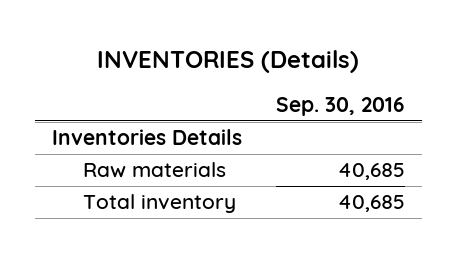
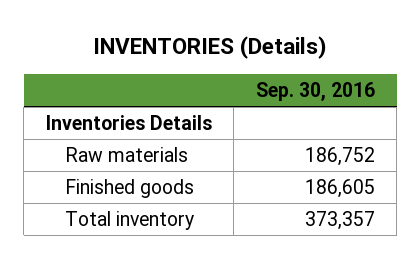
- Raw materials | 40,685
- Total inventory | 40,685
+ Raw materials | 186,752
+ Finished goods | 186,605
+ Total inventory | 373,357

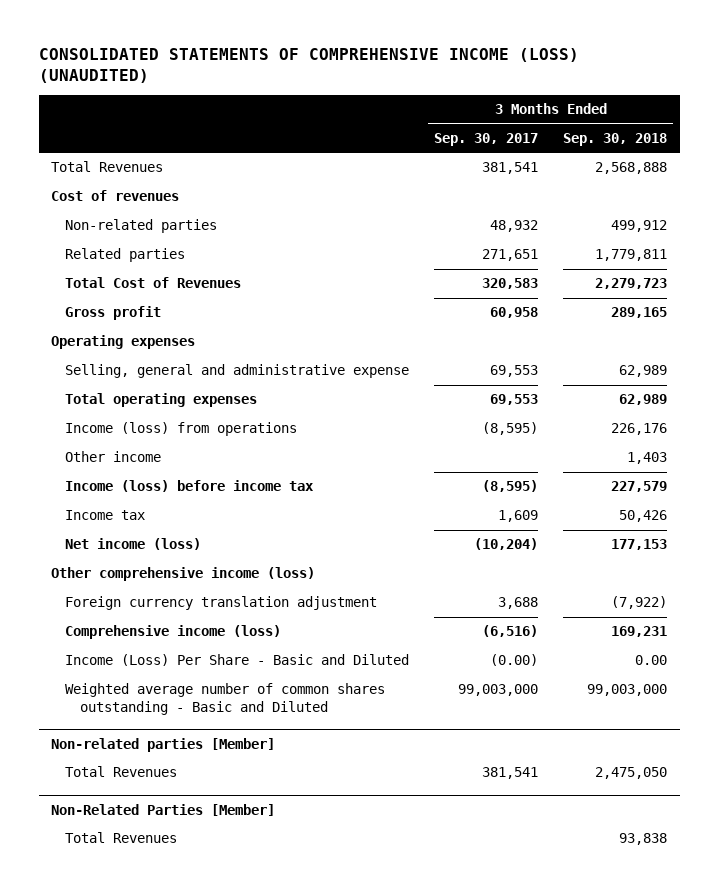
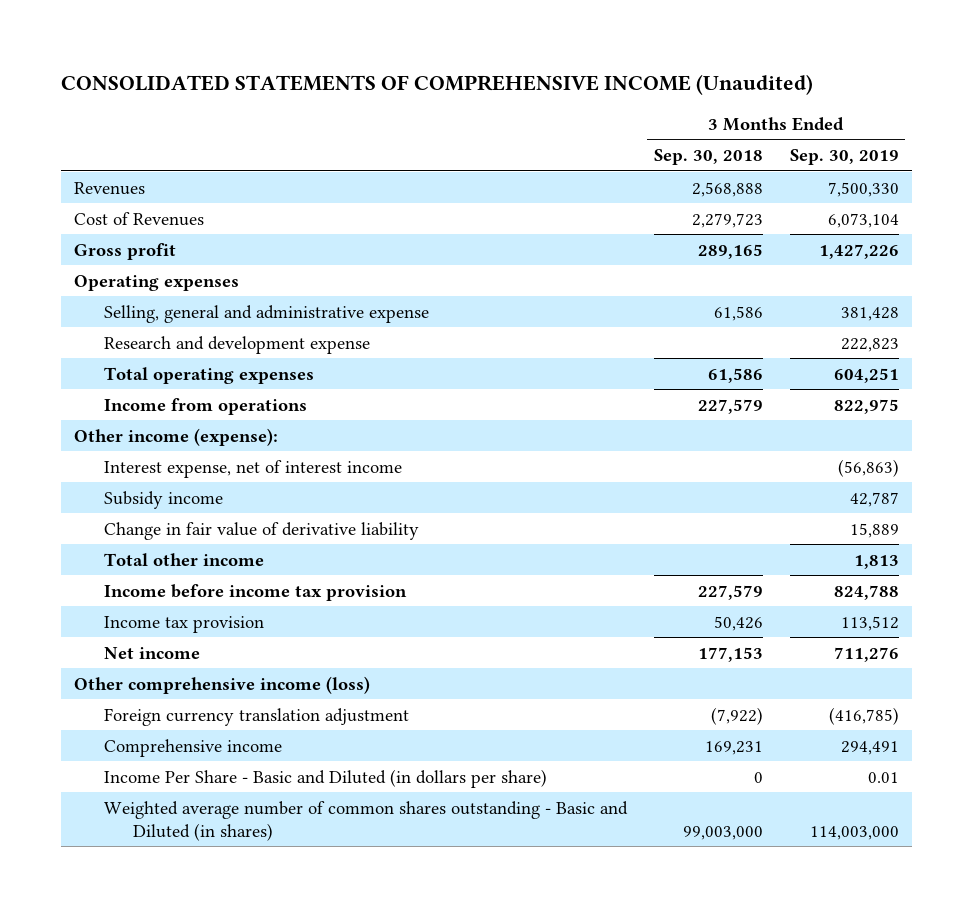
- CONSOLIDATED STATEMENTS OF COMPREHENSIVE INCOME (LOSS) (UNAUDITED)
+ CONSOLIDATED STATEMENTS OF COMPREHENSIVE INCOME (Unaudited)
- | 3 Months Ended Sep. 30, 2017 | 3 Months Ended Sep. 30, 2018
+ | 3 Months Ended Sep. 30, 2018 | 3 Months Ended Sep. 30, 2019
- Total Revenues | 381,541 | 2,568,888
- Cost of revenues
- Non-related parties | 48,932 | 499,912
- Related parties | 271,651 | 1,779,811
- Total Cost of Revenues | 320,583 | 2,279,723
+ Revenues | 2,568,888 | 7,500,330
+ Cost of Revenues | 2,279,723 | 6,073,104
- Selling, general and administrative expense | 69,553 | 62,989
- Total operating expenses | 69,553 | 62,989
- Income (loss) from operations | (8,595) | 226,176
- Other income | | 1,403
- Income (loss) before income tax | (8,595) | 227,579
- Income tax | 1,609 | 50,426
- Net income (loss) | (10,204) | 177,153
+ Selling, general and administrative expense | 61,586 | 381,428
+ Research and development expense | | 222,823
+ Total operating expenses | 61,586 | 604,251
+ Income from operations | 227,579 | 822,975
+ Other income (expense):
+ Interest expense, net of interest income | | (56,863)
+ Subsidy income | | 42,787
+ Change in fair value of derivative liability | | 15,889
+ Total other income | | 1,813
+ Income before income tax provision | 227,579 | 824,788
+ Income tax provision | 50,426 | 113,512
+ Net income | 177,153 | 711,276
- Comprehensive income (loss) | (6,516) | 169,231
- Income (Loss) Per Share - Basic and Diluted | (0.00) | 0.00
- Weighted average number of common shares outstanding - Basic and Diluted | 99,003,000 | 99,003,000
- Non-related parties [Member]
- Total Revenues | 381,541 | 2,475,050
- Non-Related Parties [Member]
- Total Revenues | | 93,838
+ Comprehensive income | 169,231 | 294,491
+ Income Per Share - Basic and Diluted (in dollars per share) | 0 | 0.01
+ Weighted average number of common shares outstanding - Basic and Diluted (in shares) | 99,003,000 | 114,003,000

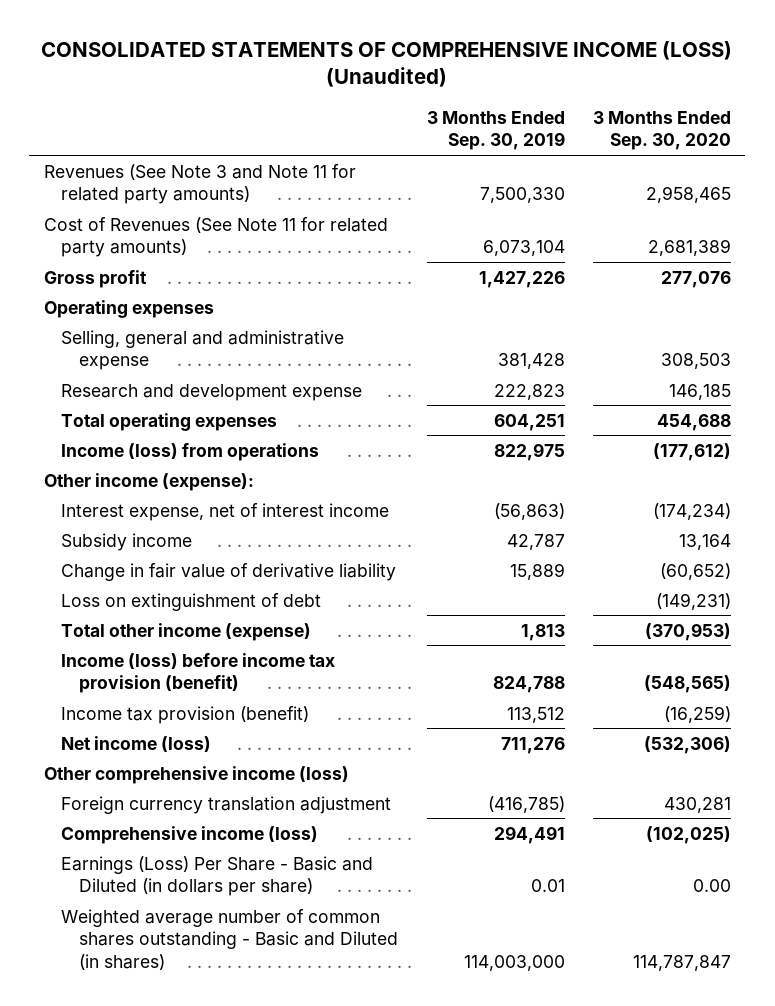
- CONSOLIDATED STATEMENTS OF COMPREHENSIVE INCOME (Unaudited)
+ CONSOLIDATED STATEMENTS OF COMPREHENSIVE INCOME (LOSS) (Unaudited)
- | 3 Months Ended Sep. 30, 2018 | 3 Months Ended Sep. 30, 2019
+ | 3 Months Ended Sep. 30, 2019 | 3 Months Ended Sep. 30, 2020
- Revenues | 2,568,888 | 7,500,330
- Cost of Revenues | 2,279,723 | 6,073,104
+ Revenues (See Note 3 and Note 11 for related party amounts) | 7,500,330 | 2,958,465
+ Cost of Revenues (See Note 11 for related party amounts) | 6,073,104 | 2,681,389
- Income from operations | 227,579 | 822,975
+ Income (loss) from operations | 822,975 | (177,612)
- Total other income | | 1,813
- Income before income tax provision | 227,579 | 824,788
- Income tax provision | 50,426 | 113,512
- Net income | 177,153 | 711,276
+ Loss on extinguishment of debt | | (149,231)
+ Total other income (expense) | 1,813 | (370,953)
+ Income (loss) before income tax provision (benefit) | 824,788 | (548,565)
+ Income tax provision (benefit) | 113,512 | (16,259)
+ Net income (loss) | 711,276 | (532,306)
- Comprehensive income | 169,231 | 294,491
- Income Per Share - Basic and Diluted (in dollars per share) | 0 | 0.01
+ Comprehensive income (loss) | 294,491 | (102,025)
+ Earnings (Loss) Per Share - Basic and Diluted (in dollars per share) | 0.01 | 0.00

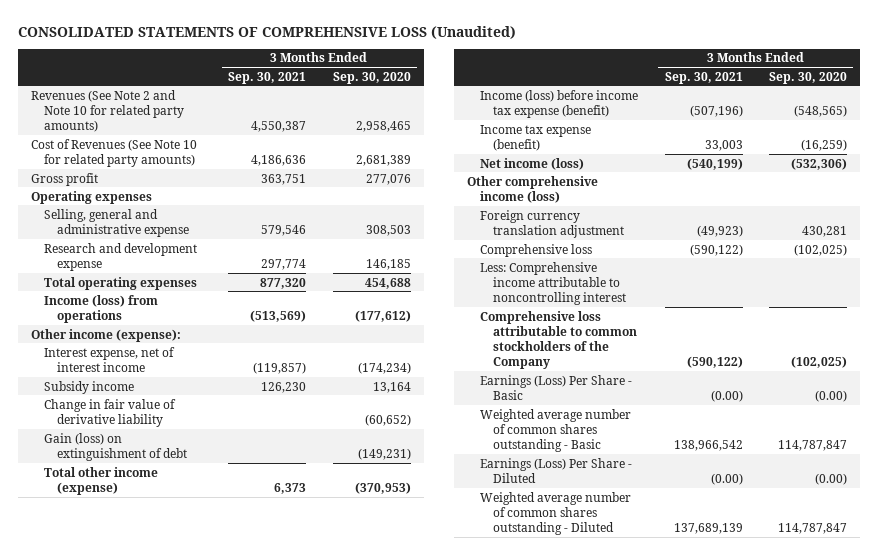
- CONSOLIDATED STATEMENTS OF COMPREHENSIVE INCOME (LOSS) (Unaudited)
+ CONSOLIDATED STATEMENTS OF COMPREHENSIVE LOSS (Unaudited)
- | 3 Months Ended Sep. 30, 2019 | 3 Months Ended Sep. 30, 2020
+ | 3 Months Ended Sep. 30, 2021 | 3 Months Ended Sep. 30, 2020
- Revenues (See Note 3 and Note 11 for related party amounts) | 7,500,330 | 2,958,465
- Cost of Revenues (See Note 11 for related party amounts) | 6,073,104 | 2,681,389
+ Revenues (See Note 2 and Note 10 for related party amounts) | 4,550,387 | 2,958,465
+ Cost of Revenues (See Note 10 for related party amounts) | 4,186,636 | 2,681,389
- Loss on extinguishment of debt | | (149,231)
+ Gain (loss) on extinguishment of debt | | (149,231)
- Income (loss) before income tax provision (benefit) | 824,788 | (548,565)
- Income tax provision (benefit) | 113,512 | (16,259)
+ Income (loss) before income tax expense (benefit) | (507,196) | (548,565)
+ Income tax expense (benefit) | 33,003 | (16,259)
- Comprehensive income (loss) | 294,491 | (102,025)
- Earnings (Loss) Per Share - Basic and Diluted (in dollars per share) | 0.01 | 0.00
- Weighted average number of common shares outstanding - Basic and Diluted (in shares) | 114,003,000 | 114,787,847
+ Comprehensive loss | (590,122) | (102,025)
+ Less: Comprehensive income attributable to noncontrolling interest
+ Comprehensive loss attributable to common stockholders of the Company | (590,122) | (102,025)
+ Earnings (Loss) Per Share - Basic | (0.00) | (0.00)
+ Weighted average number of common shares outstanding - Basic | 138,966,542 | 114,787,847
+ Earnings (Loss) Per Share - Diluted | (0.00) | (0.00)
+ Weighted average number of common shares outstanding - Diluted | 137,689,139 | 114,787,847

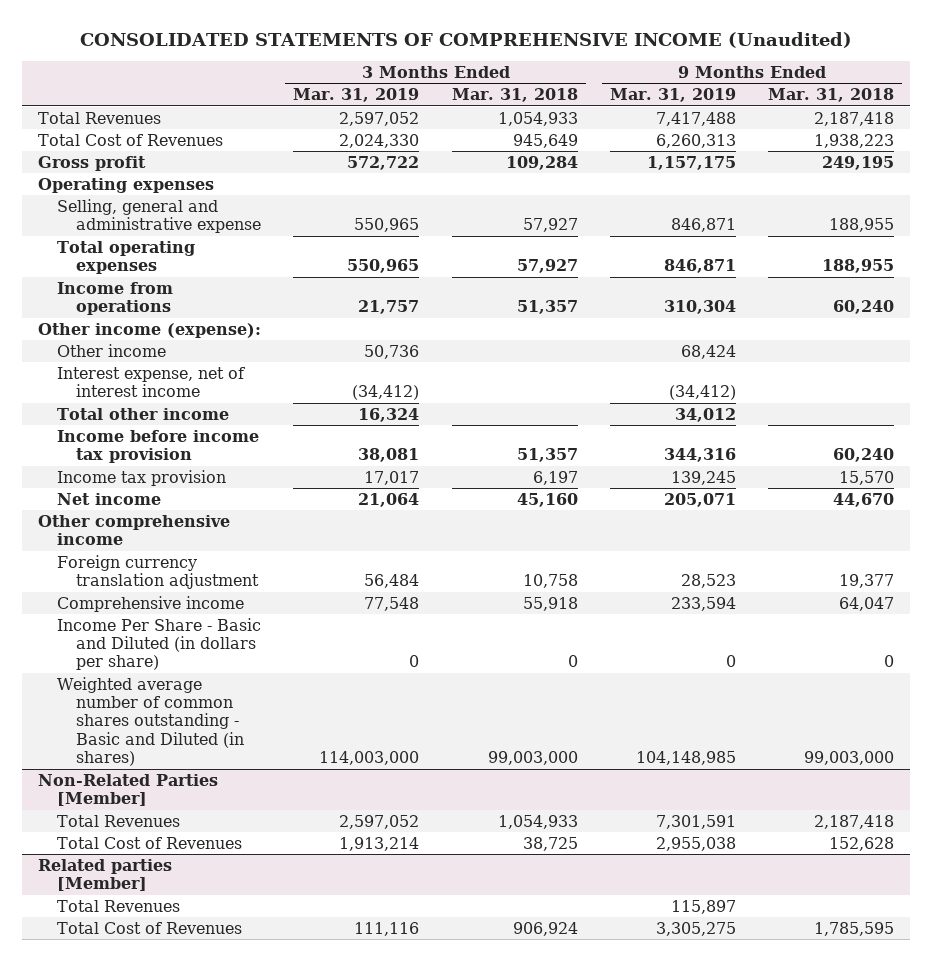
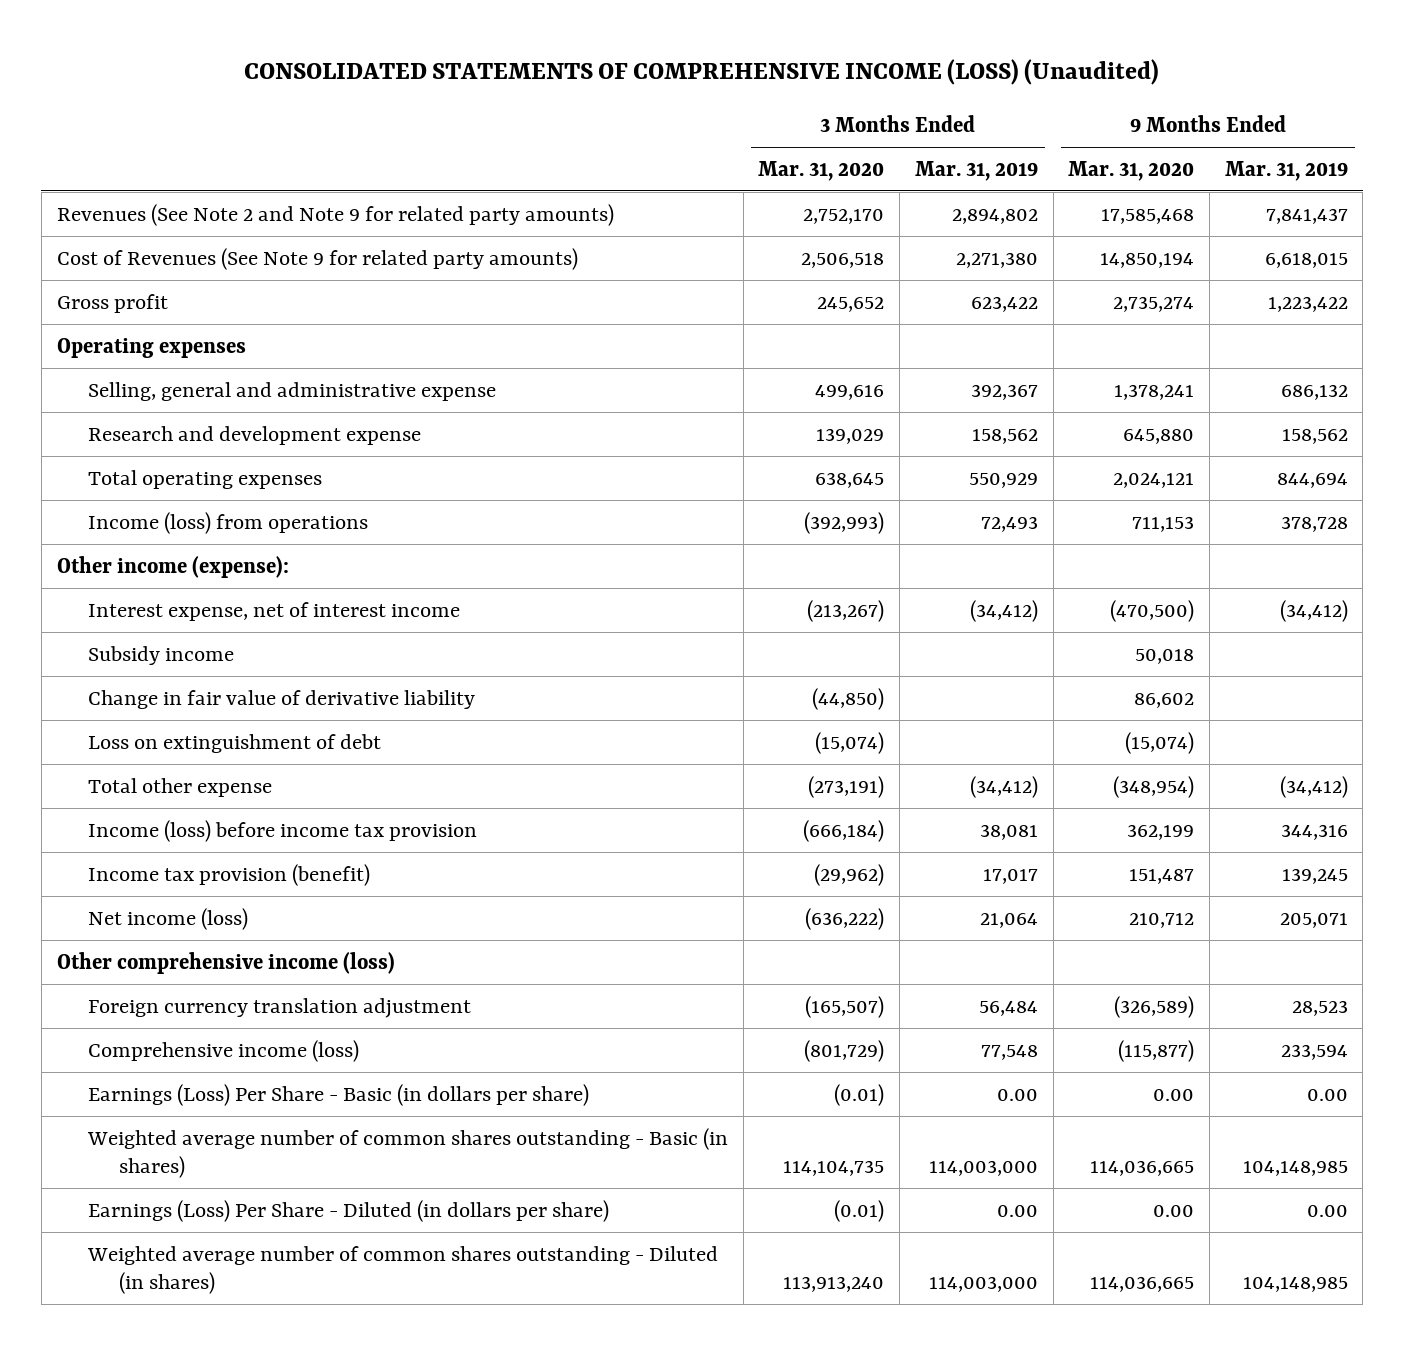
- CONSOLIDATED STATEMENTS OF COMPREHENSIVE INCOME (Unaudited)
+ CONSOLIDATED STATEMENTS OF COMPREHENSIVE INCOME (LOSS) (Unaudited)
- | 3 Months Ended Mar. 31, 2019 | 3 Months Ended Mar. 31, 2018 | 9 Months Ended Mar. 31, 2019 | 9 Months Ended Mar. 31, 2018
+ | 3 Months Ended Mar. 31, 2020 | 3 Months Ended Mar. 31, 2019 | 9 Months Ended Mar. 31, 2020 | 9 Months Ended Mar. 31, 2019
- Total Revenues | 2,597,052 | 1,054,933 | 7,417,488 | 2,187,418
- Total Cost of Revenues | 2,024,330 | 945,649 | 6,260,313 | 1,938,223
- Gross profit | 572,722 | 109,284 | 1,157,175 | 249,195
+ Revenues (See Note 2 and Note 9 for related party amounts) | 2,752,170 | 2,894,802 | 17,585,468 | 7,841,437
+ Cost of Revenues (See Note 9 for related party amounts) | 2,506,518 | 2,271,380 | 14,850,194 | 6,618,015
+ Gross profit | 245,652 | 623,422 | 2,735,274 | 1,223,422
- Selling, general and administrative expense | 550,965 | 57,927 | 846,871 | 188,955
- Total operating expenses | 550,965 | 57,927 | 846,871 | 188,955
- Income from operations | 21,757 | 51,357 | 310,304 | 60,240
+ Selling, general and administrative expense | 499,616 | 392,367 | 1,378,241 | 686,132
+ Research and development expense | 139,029 | 158,562 | 645,880 | 158,562
+ Total operating expenses | 638,645 | 550,929 | 2,024,121 | 844,694
+ Income (loss) from operations | (392,993) | 72,493 | 711,153 | 378,728
- Other income | 50,736 | | 68,424 |
- Total other income | 16,324 | | 34,012 |
- Income before income tax provision | 38,081 | 51,357 | 344,316 | 60,240
- Income tax provision | 17,017 | 6,197 | 139,245 | 15,570
- Net income | 21,064 | 45,160 | 205,071 | 44,670
- Other comprehensive income
+ Subsidy income | | | 50,018 |
+ Change in fair value of derivative liability | (44,850) | | 86,602 |
+ Loss on extinguishment of debt | (15,074) | | (15,074) |
+ Total other expense | (273,191) | (34,412) | (348,954) | (34,412)
+ Income (loss) before income tax provision | (666,184) | 38,081 | 362,199 | 344,316
+ Income tax provision (benefit) | (29,962) | 17,017 | 151,487 | 139,245
+ Net income (loss) | (636,222) | 21,064 | 210,712 | 205,071
+ Other comprehensive income (loss)
- Comprehensive income | 77,548 | 55,918 | 233,594 | 64,047
- Income Per Share - Basic and Diluted (in dollars per share) | 0 | 0 | 0 | 0
- Weighted average number of common shares outstanding - Basic and Diluted (in shares) | 114,003,000 | 99,003,000 | 104,148,985 | 99,003,000
- Non-Related Parties [Member]
- Total Revenues | 2,597,052 | 1,054,933 | 7,301,591 | 2,187,418
- Total Cost of Revenues | 1,913,214 | 38,725 | 2,955,038 | 152,628
- Related parties [Member]
- Total Revenues | | | 115,897 |
- Total Cost of Revenues | 111,116 | 906,924 | 3,305,275 | 1,785,595
+ Comprehensive income (loss) | (801,729) | 77,548 | (115,877) | 233,594
+ Earnings (Loss) Per Share - Basic (in dollars per share) | (0.01) | 0.00 | 0.00 | 0.00
+ Weighted average number of common shares outstanding - Basic (in shares) | 114,104,735 | 114,003,000 | 114,036,665 | 104,148,985
+ Earnings (Loss) Per Share - Diluted (in dollars per share) | (0.01) | 0.00 | 0.00 | 0.00
+ Weighted average number of common shares outstanding - Diluted (in shares) | 113,913,240 | 114,003,000 | 114,036,665 | 104,148,985

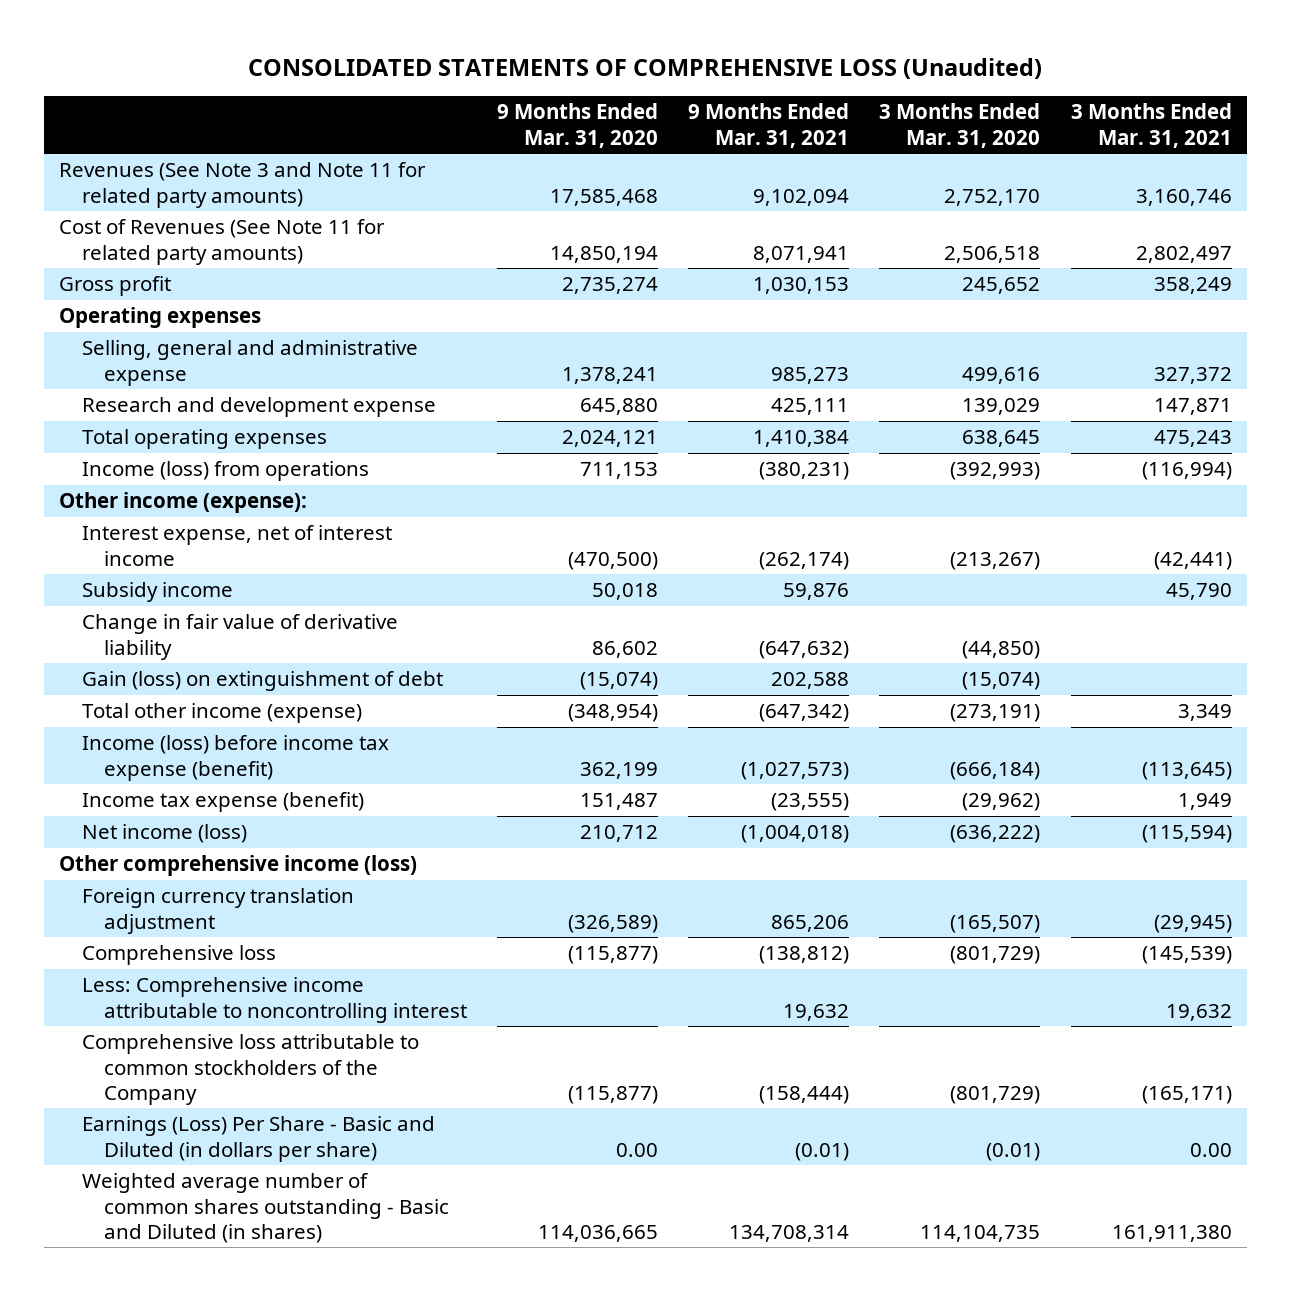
- CONSOLIDATED STATEMENTS OF COMPREHENSIVE INCOME (LOSS) (Unaudited)
+ CONSOLIDATED STATEMENTS OF COMPREHENSIVE LOSS (Unaudited)
- | 3 Months Ended Mar. 31, 2020 | 3 Months Ended Mar. 31, 2019 | 9 Months Ended Mar. 31, 2020 | 9 Months Ended Mar. 31, 2019
+ | 9 Months Ended Mar. 31, 2020 | 9 Months Ended Mar. 31, 2021 | 3 Months Ended Mar. 31, 2020 | 3 Months Ended Mar. 31, 2021
- Revenues (See Note 2 and Note 9 for related party amounts) | 2,752,170 | 2,894,802 | 17,585,468 | 7,841,437
- Cost of Revenues (See Note 9 for related party amounts) | 2,506,518 | 2,271,380 | 14,850,194 | 6,618,015
+ Revenues (See Note 3 and Note 11 for related party amounts) | 17,585,468 | 9,102,094 | 2,752,170 | 3,160,746
+ Cost of Revenues (See Note 11 for related party amounts) | 14,850,194 | 8,071,941 | 2,506,518 | 2,802,497
- Loss on extinguishment of debt | (15,074) | | (15,074) |
- Total other expense | (273,191) | (34,412) | (348,954) | (34,412)
- Income (loss) before income tax provision | (666,184) | 38,081 | 362,199 | 344,316
- Income tax provision (benefit) | (29,962) | 17,017 | 151,487 | 139,245
+ Gain (loss) on extinguishment of debt | (15,074) | 202,588 | (15,074) |
+ Total other income (expense) | (348,954) | (647,342) | (273,191) | 3,349
+ Income (loss) before income tax expense (benefit) | 362,199 | (1,027,573) | (666,184) | (113,645)
+ Income tax expense (benefit) | 151,487 | (23,555) | (29,962) | 1,949
- Comprehensive income (loss) | (801,729) | 77,548 | (115,877) | 233,594
- Earnings (Loss) Per Share - Basic (in dollars per share) | (0.01) | 0.00 | 0.00 | 0.00
- Weighted average number of common shares outstanding - Basic (in shares) | 114,104,735 | 114,003,000 | 114,036,665 | 104,148,985
- Earnings (Loss) Per Share - Diluted (in dollars per share) | (0.01) | 0.00 | 0.00 | 0.00
- Weighted average number of common shares outstanding - Diluted (in shares) | 113,913,240 | 114,003,000 | 114,036,665 | 104,148,985
+ Comprehensive loss | (115,877) | (138,812) | (801,729) | (145,539)
+ Less: Comprehensive income attributable to noncontrolling interest | | 19,632 | | 19,632
+ Comprehensive loss attributable to common stockholders of the Company | (115,877) | (158,444) | (801,729) | (165,171)
+ Earnings (Loss) Per Share - Basic and Diluted (in dollars per share) | 0.00 | (0.01) | (0.01) | 0.00
+ Weighted average number of common shares outstanding - Basic and Diluted (in shares) | 114,036,665 | 134,708,314 | 114,104,735 | 161,911,380

